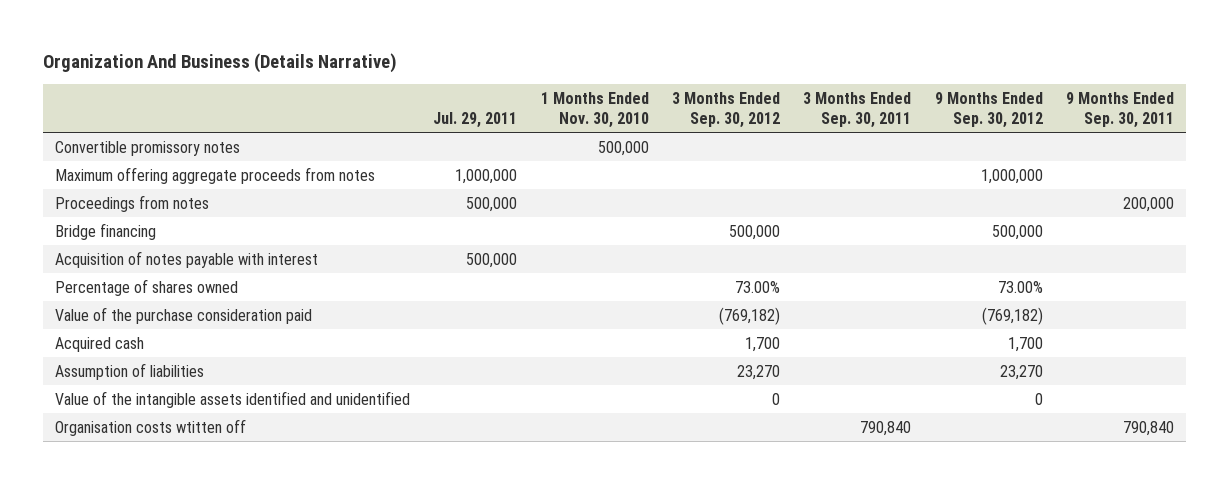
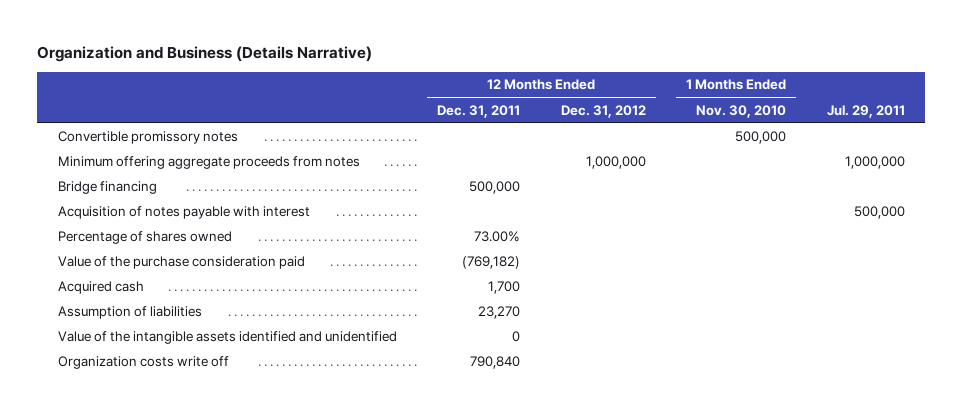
- Organization And Business (Details Narrative)
+ Organization and Business (Details Narrative)
- | Jul. 29, 2011 | 1 Months Ended Nov. 30, 2010 | 3 Months Ended Sep. 30, 2012 | 3 Months Ended Sep. 30, 2011 | 9 Months Ended Sep. 30, 2012 | 9 Months Ended Sep. 30, 2011
+ | 12 Months Ended Dec. 31, 2011 | 12 Months Ended Dec. 31, 2012 | 1 Months Ended Nov. 30, 2010 | Jul. 29, 2011
- Maximum offering aggregate proceeds from notes | 1,000,000 | | | | 1,000,000 |
- Proceedings from notes | 500,000 | | | | | 200,000
+ Minimum offering aggregate proceeds from notes | | 1,000,000 | | 1,000,000
- Organisation costs wtitten off | | | | 790,840 | | 790,840
+ Organization costs write off | 790,840 | | |

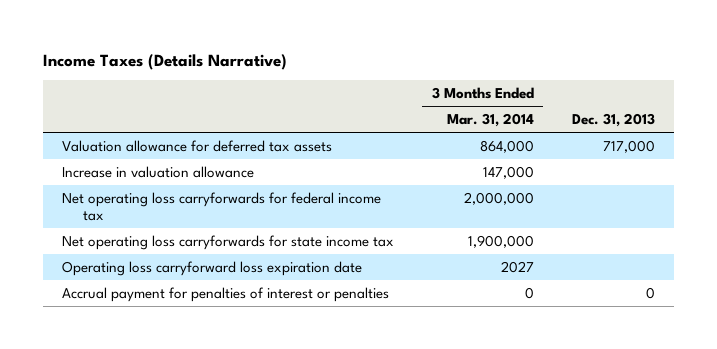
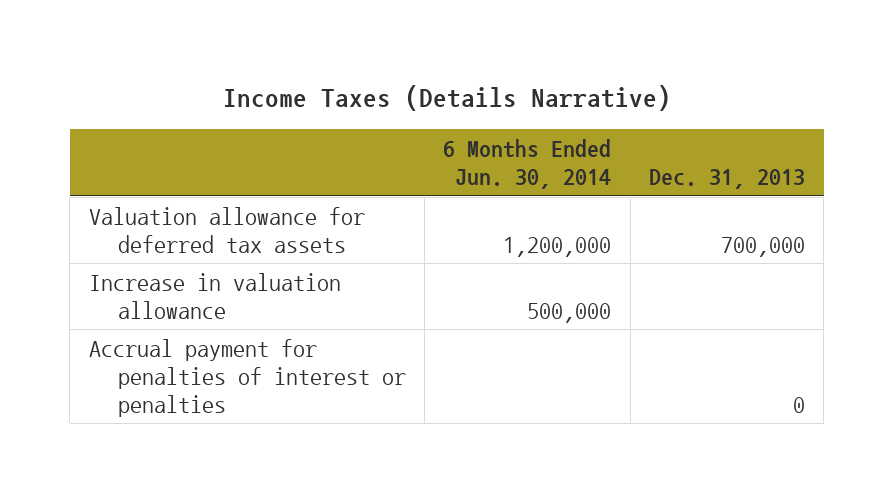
- | 3 Months Ended Mar. 31, 2014 | Dec. 31, 2013
+ | 6 Months Ended Jun. 30, 2014 | Dec. 31, 2013
- Valuation allowance for deferred tax assets | 864,000 | 717,000
+ Valuation allowance for deferred tax assets | 1,200,000 | 700,000
- Net operating loss carryforwards for federal income tax | 2,000,000 |
- Net operating loss carryforwards for state income tax | 1,900,000 |
- Operating loss carryforward loss expiration date | 2027 |

